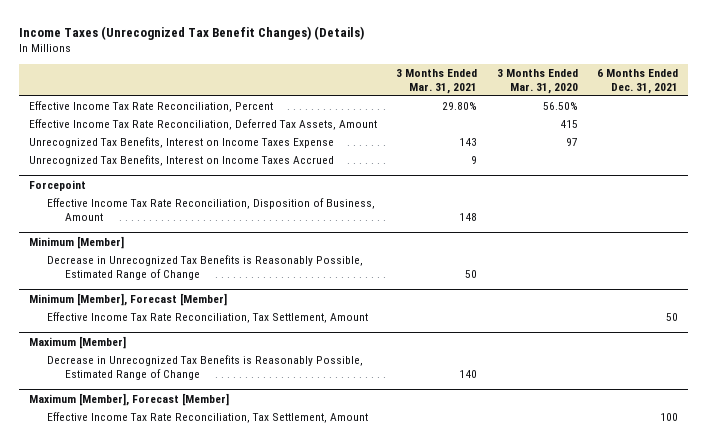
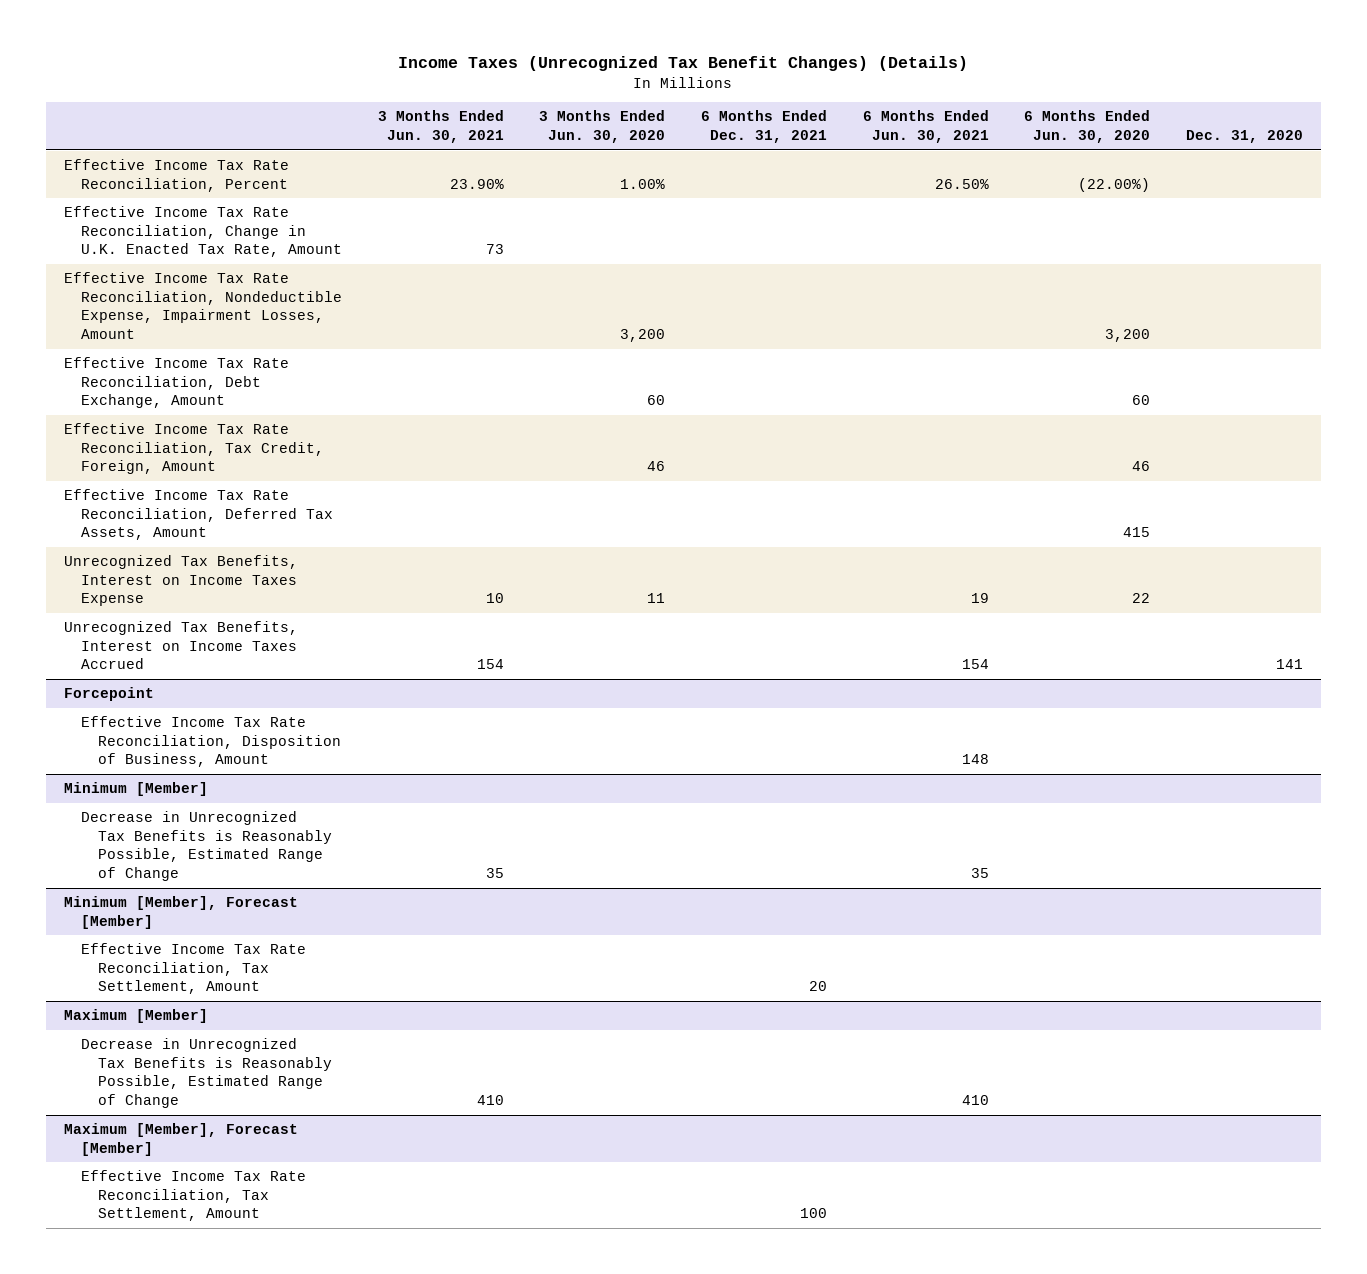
- | 3 Months Ended Mar. 31, 2021 | 3 Months Ended Mar. 31, 2020 | 6 Months Ended Dec. 31, 2021
+ | 3 Months Ended Jun. 30, 2021 | 3 Months Ended Jun. 30, 2020 | 6 Months Ended Dec. 31, 2021 | 6 Months Ended Jun. 30, 2021 | 6 Months Ended Jun. 30, 2020 | Dec. 31, 2020
+ Effective Income Tax Rate Reconciliation, Change in U.K. Enacted Tax Rate, Amount | 73 | | | | |
+ Effective Income Tax Rate Reconciliation, Nondeductible Expense, Impairment Losses, Amount | | 3,200 | | | 3,200 |
+ Effective Income Tax Rate Reconciliation, Debt Exchange, Amount | | 60 | | | 60 |
+ Effective Income Tax Rate Reconciliation, Tax Credit, Foreign, Amount | | 46 | | | 46 |
@ Minimum [Member], Forecast [Member]
- Effective Income Tax Rate Reconciliation, Tax Settlement, Amount | | | 50
+ Effective Income Tax Rate Reconciliation, Tax Settlement, Amount | | | 20 | | |

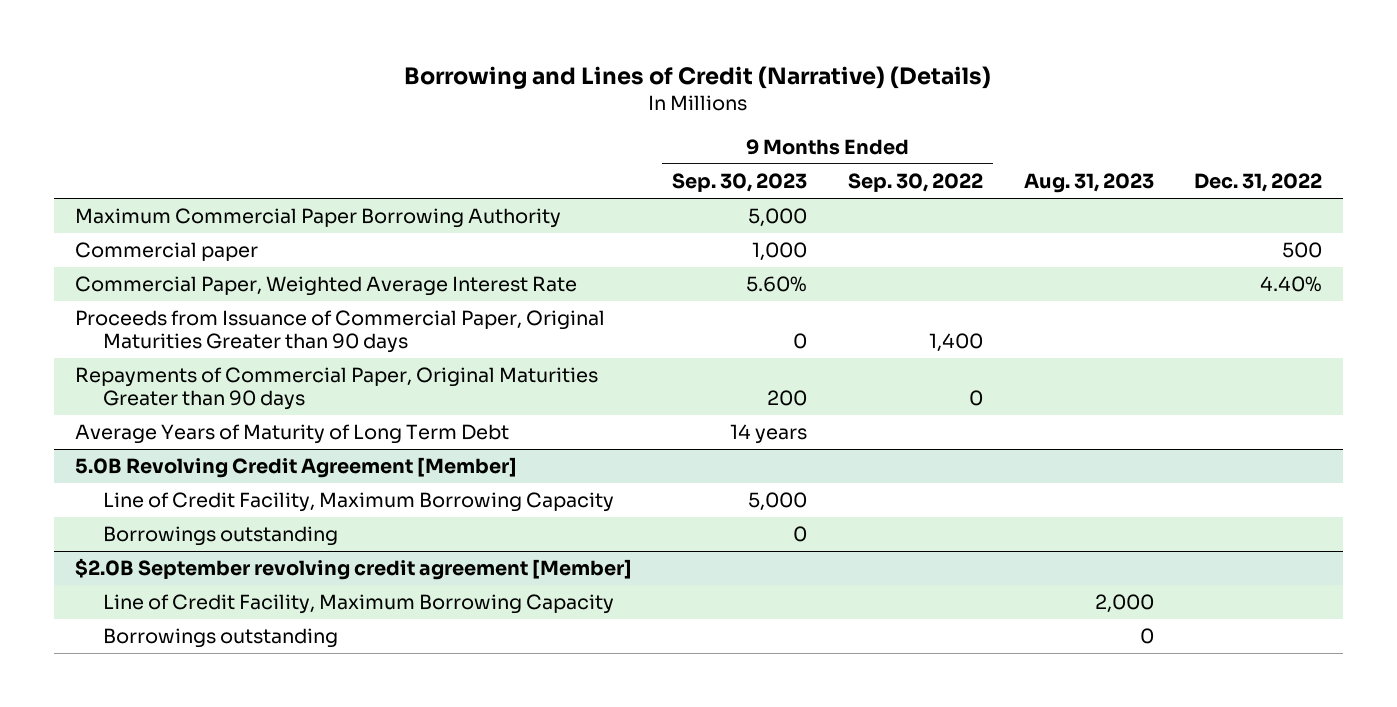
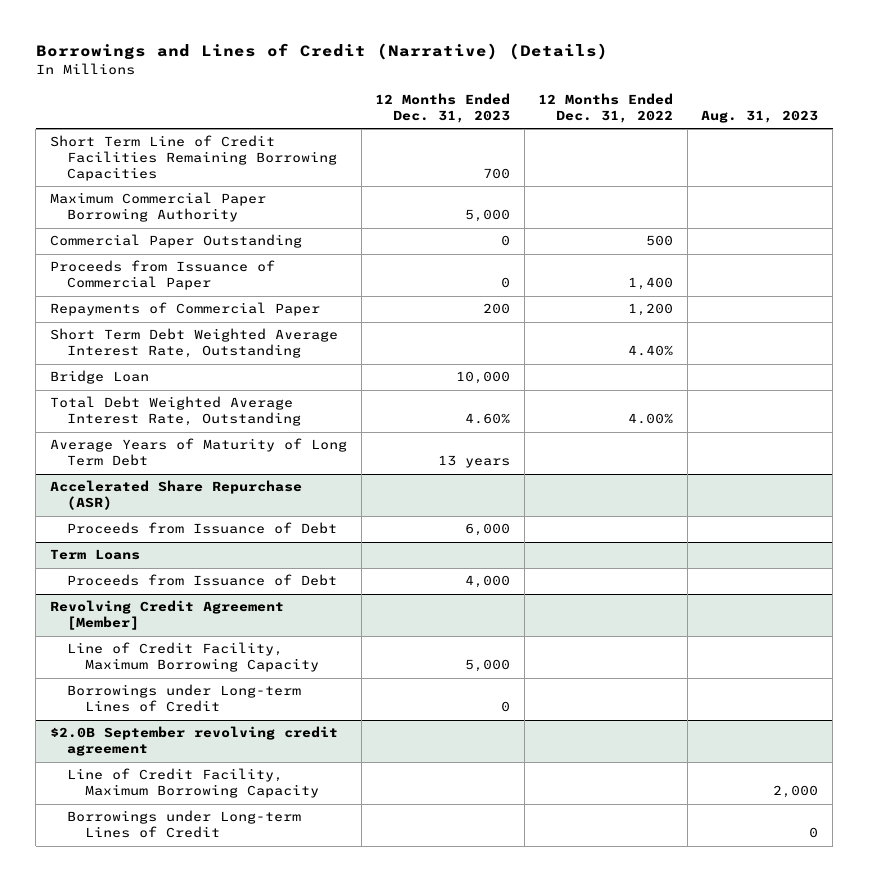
- Borrowing and Lines of Credit (Narrative) (Details)
+ Borrowings and Lines of Credit (Narrative) (Details)
- | 9 Months Ended Sep. 30, 2023 | 9 Months Ended Sep. 30, 2022 | Aug. 31, 2023 | Dec. 31, 2022
+ | 12 Months Ended Dec. 31, 2023 | 12 Months Ended Dec. 31, 2022 | Aug. 31, 2023
+ Short Term Line of Credit Facilities Remaining Borrowing Capacities | 700 | |
- Commercial paper | 1,000 | | | 500
- Commercial Paper, Weighted Average Interest Rate | 5.60% | | | 4.40%
- Proceeds from Issuance of Commercial Paper, Original Maturities Greater than 90 days | 0 | 1,400 | |
- Repayments of Commercial Paper, Original Maturities Greater than 90 days | 200 | 0 | |
+ Commercial Paper Outstanding | 0 | 500 |
+ Proceeds from Issuance of Commercial Paper | 0 | 1,400 |
+ Repayments of Commercial Paper | 200 | 1,200 |
+ Short Term Debt Weighted Average Interest Rate, Outstanding | | 4.40% |
+ Bridge Loan | 10,000 | |
+ Total Debt Weighted Average Interest Rate, Outstanding | 4.60% | 4.00% |
- 5.0B Revolving Credit Agreement [Member]
+ Accelerated Share Repurchase (ASR)
+ Proceeds from Issuance of Debt | 6,000 | |
+ Term Loans
+ Proceeds from Issuance of Debt | 4,000 | |
+ Revolving Credit Agreement [Member]
- Borrowings outstanding | 0 | | |
- $2.0B September revolving credit agreement [Member]
+ Borrowings under Long-term Lines of Credit | 0 | |
+ $2.0B September revolving credit agreement
- Borrowings outstanding | | | 0 |
+ Borrowings under Long-term Lines of Credit | | | 0

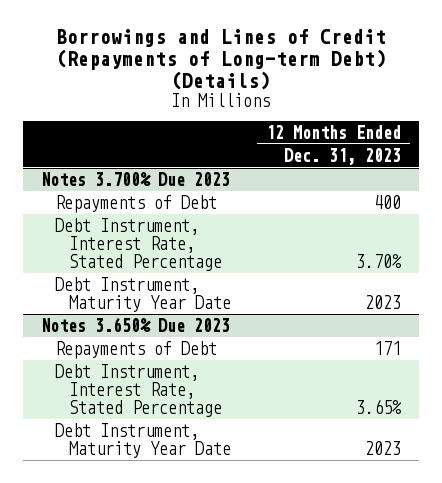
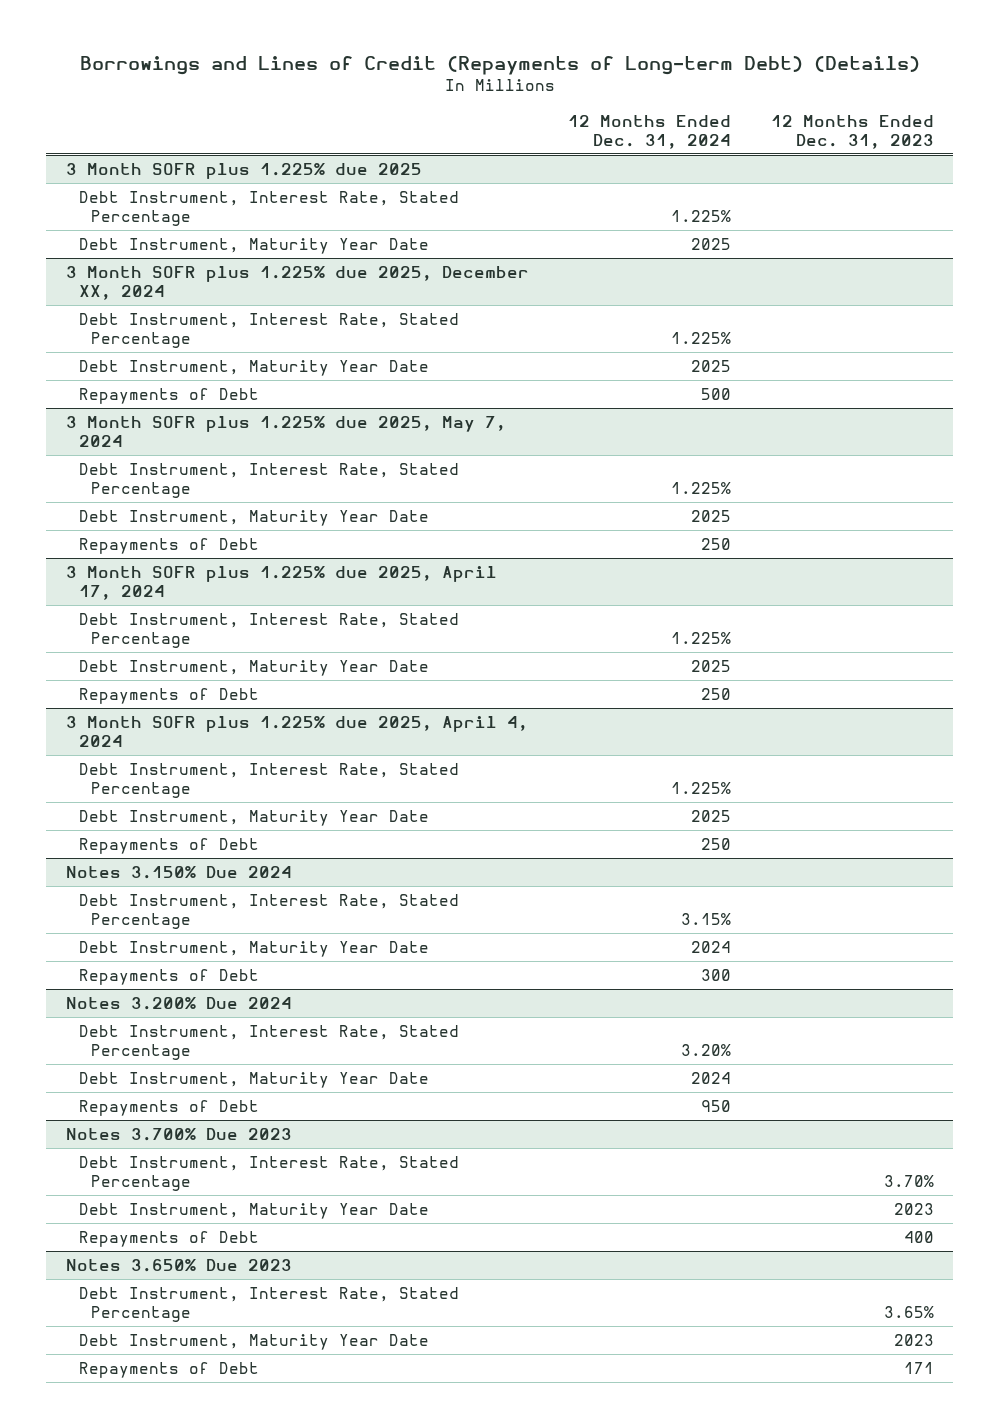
- | 12 Months Ended Dec. 31, 2023
+ | 12 Months Ended Dec. 31, 2024 | 12 Months Ended Dec. 31, 2023
+ 3 Month SOFR plus 1.225% due 2025
+ Debt Instrument, Interest Rate, Stated Percentage | 1.225% |
+ Debt Instrument, Maturity Year Date | 2025 |
+ 3 Month SOFR plus 1.225% due 2025, December XX, 2024
+ Debt Instrument, Interest Rate, Stated Percentage | 1.225% |
+ Debt Instrument, Maturity Year Date | 2025 |
+ Repayments of Debt | 500 |
+ 3 Month SOFR plus 1.225% due 2025, May 7, 2024
+ Debt Instrument, Interest Rate, Stated Percentage | 1.225% |
+ Debt Instrument, Maturity Year Date | 2025 |
+ Repayments of Debt | 250 |
+ 3 Month SOFR plus 1.225% due 2025, April 17, 2024
+ Debt Instrument, Interest Rate, Stated Percentage | 1.225% |
+ Debt Instrument, Maturity Year Date | 2025 |
+ Repayments of Debt | 250 |
+ 3 Month SOFR plus 1.225% due 2025, April 4, 2024
+ Debt Instrument, Interest Rate, Stated Percentage | 1.225% |
+ Debt Instrument, Maturity Year Date | 2025 |
+ Repayments of Debt | 250 |
+ Notes 3.150% Due 2024
+ Debt Instrument, Interest Rate, Stated Percentage | 3.15% |
+ Debt Instrument, Maturity Year Date | 2024 |
+ Repayments of Debt | 300 |
+ Notes 3.200% Due 2024
+ Debt Instrument, Interest Rate, Stated Percentage | 3.20% |
+ Debt Instrument, Maturity Year Date | 2024 |
+ Repayments of Debt | 950 |
@ Notes 3.700% Due 2023
moved down: Repayments of Debt | | 400
@ Notes 3.650% Due 2023
moved down: Repayments of Debt | | 171

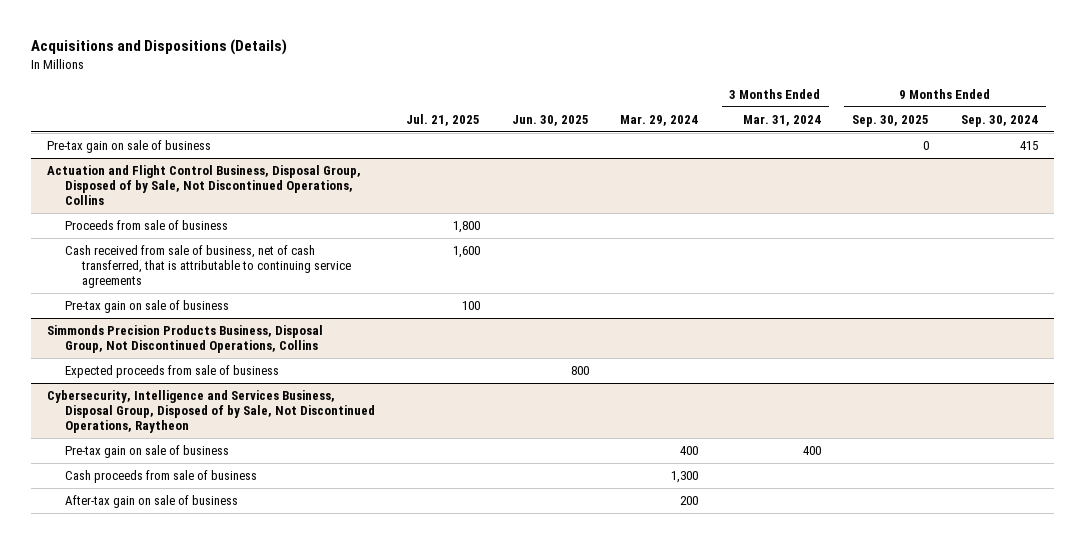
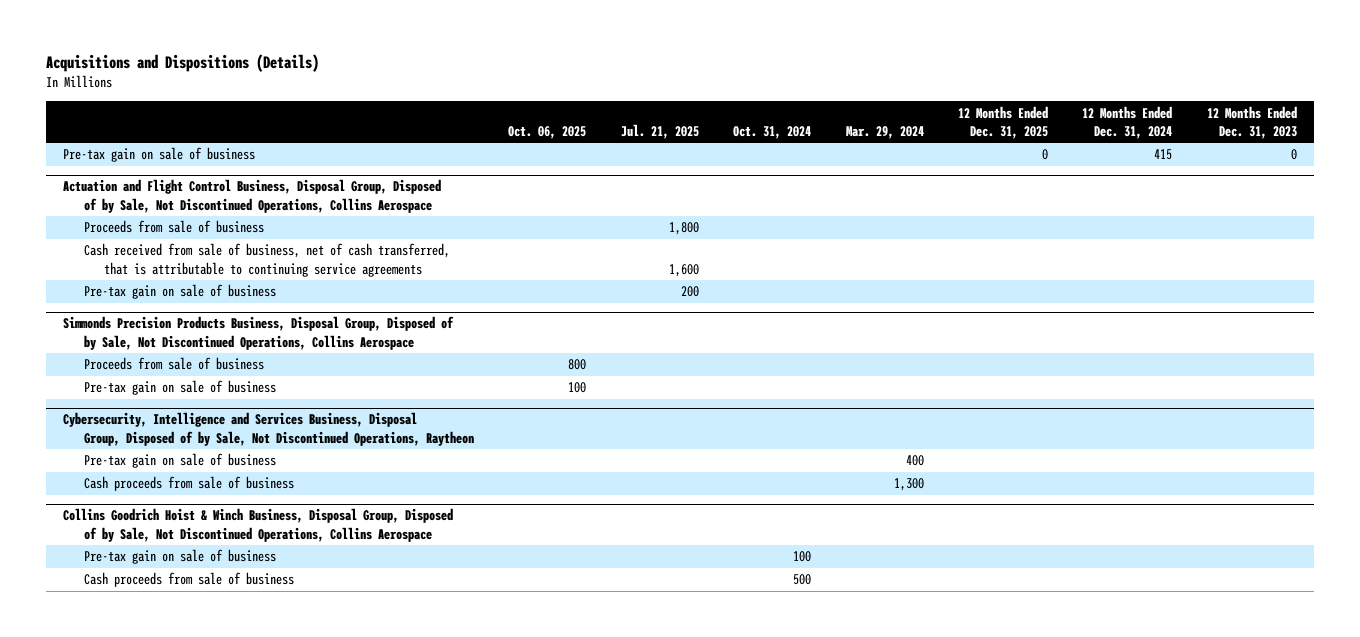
- | Jul. 21, 2025 | Jun. 30, 2025 | Mar. 29, 2024 | 3 Months Ended Mar. 31, 2024 | 9 Months Ended Sep. 30, 2025 | 9 Months Ended Sep. 30, 2024
+ | Oct. 06, 2025 | Jul. 21, 2025 | Oct. 31, 2024 | Mar. 29, 2024 | 12 Months Ended Dec. 31, 2025 | 12 Months Ended Dec. 31, 2024 | 12 Months Ended Dec. 31, 2023
- Actuation and Flight Control Business, Disposal Group, Disposed of by Sale, Not Discontinued Operations, Collins
+ Actuation and Flight Control Business, Disposal Group, Disposed of by Sale, Not Discontinued Operations, Collins Aerospace
- Pre-tax gain on sale of business | 100 | | | | |
- Simmonds Precision Products Business, Disposal Group, Not Discontinued Operations, Collins
- Expected proceeds from sale of business | | 800 | | | |
+ Pre-tax gain on sale of business | | 200 | | | | |
+ Simmonds Precision Products Business, Disposal Group, Disposed of by Sale, Not Discontinued Operations, Collins Aerospace
+ Proceeds from sale of business | 800 | | | | | |
+ Pre-tax gain on sale of business | 100 | | | | | |
@ Cybersecurity, Intelligence and Services Business, Disposal Group, Disposed of by Sale, Not Discontinued Operations, Raytheon
- After-tax gain on sale of business | | | 200 | | |
+ Collins Goodrich Hoist & Winch Business, Disposal Group, Disposed of by Sale, Not Discontinued Operations, Collins Aerospace
+ Pre-tax gain on sale of business | | | 100 | | | |
+ Cash proceeds from sale of business | | | 500 | | | |

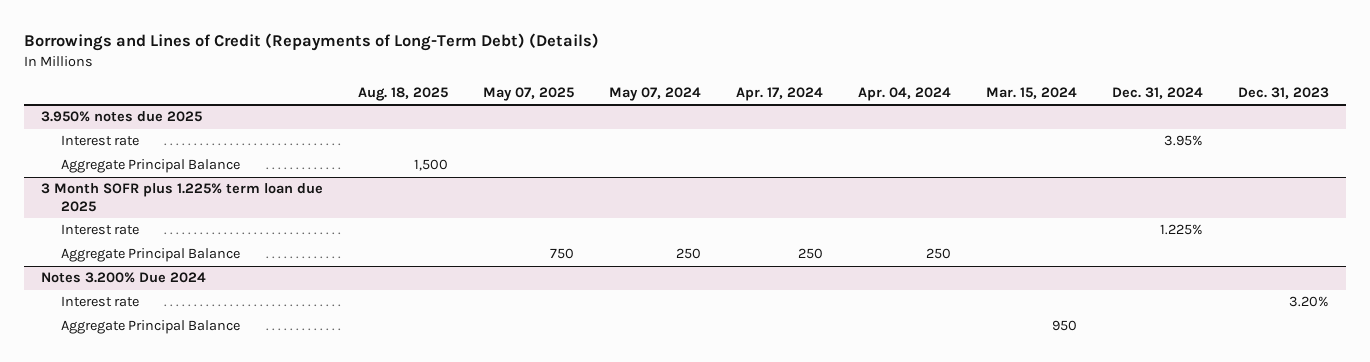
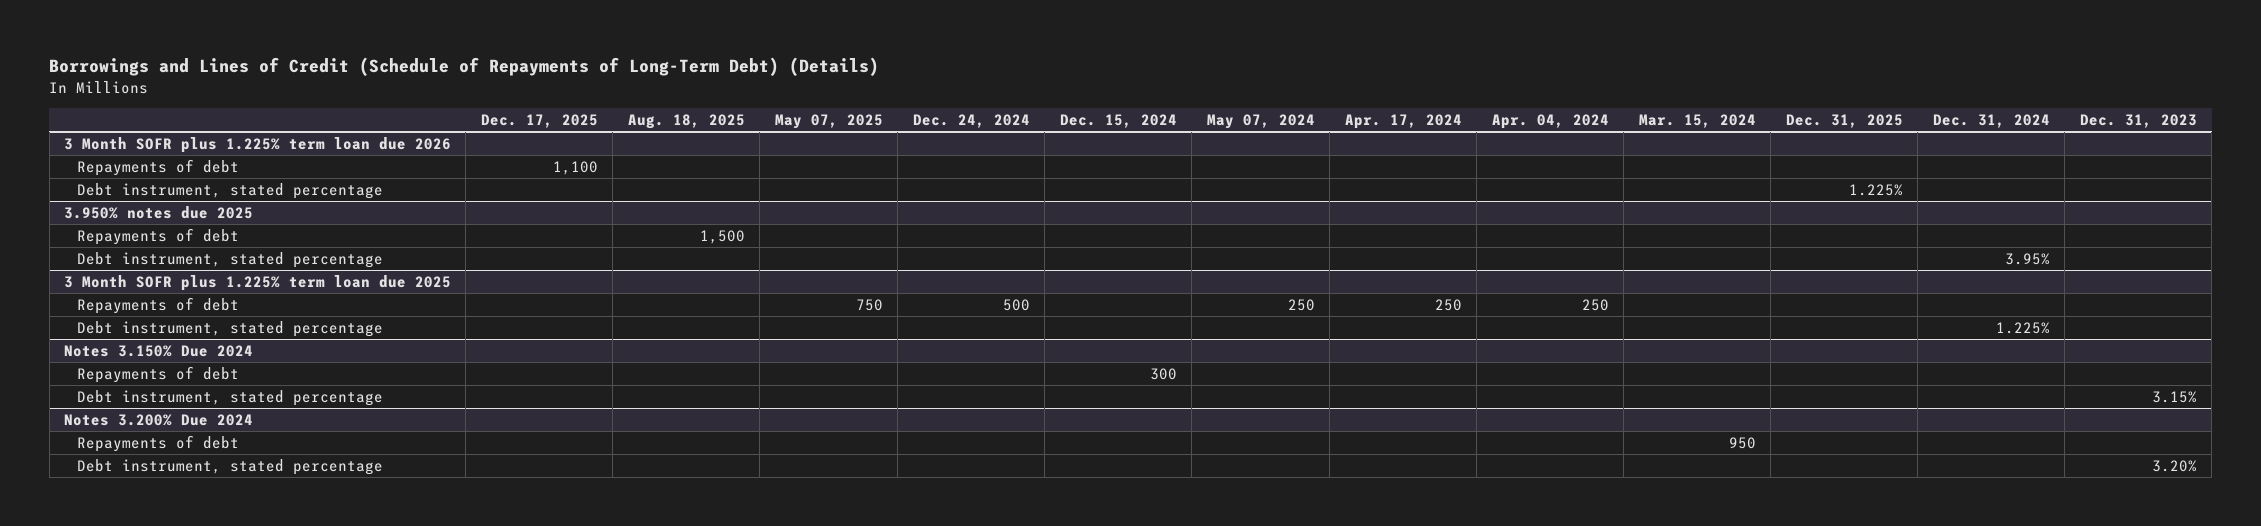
- Borrowings and Lines of Credit (Repayments of Long-Term Debt) (Details)
+ Borrowings and Lines of Credit (Schedule of Repayments of Long-Term Debt) (Details)
- | Aug. 18, 2025 | May 07, 2025 | May 07, 2024 | Apr. 17, 2024 | Apr. 04, 2024 | Mar. 15, 2024 | Dec. 31, 2024 | Dec. 31, 2023
+ | Dec. 17, 2025 | Aug. 18, 2025 | May 07, 2025 | Dec. 24, 2024 | Dec. 15, 2024 | May 07, 2024 | Apr. 17, 2024 | Apr. 04, 2024 | Mar. 15, 2024 | Dec. 31, 2025 | Dec. 31, 2024 | Dec. 31, 2023
+ 3 Month SOFR plus 1.225% term loan due 2026
+ Repayments of debt | 1,100 | | | | | | | | | | |
+ Debt instrument, stated percentage | | | | | | | | | | 1.225% | |
@ 3.950% notes due 2025
- Interest rate | | | | | | | 3.95% |
- Aggregate Principal Balance | 1,500 | | | | | | |
+ Repayments of debt | | 1,500 | | | | | | | | | |
+ Debt instrument, stated percentage | | | | | | | | | | | 3.95% |
@ 3 Month SOFR plus 1.225% term loan due 2025
- Interest rate | | | | | | | 1.225% |
- Aggregate Principal Balance | | 750 | 250 | 250 | 250 | | |
+ Repayments of debt | | | 750 | 500 | | 250 | 250 | 250 | | | |
+ Debt instrument, stated percentage | | | | | | | | | | | 1.225% |
+ Notes 3.150% Due 2024
+ Repayments of debt | | | | | 300 | | | | | | |
+ Debt instrument, stated percentage | | | | | | | | | | | | 3.15%
@ Notes 3.200% Due 2024
- Interest rate | | | | | | | | 3.20%
- Aggregate Principal Balance | | | | | | 950 | |
+ Repayments of debt | | | | | | | | | 950 | | |
+ Debt instrument, stated percentage | | | | | | | | | | | | 3.20%

